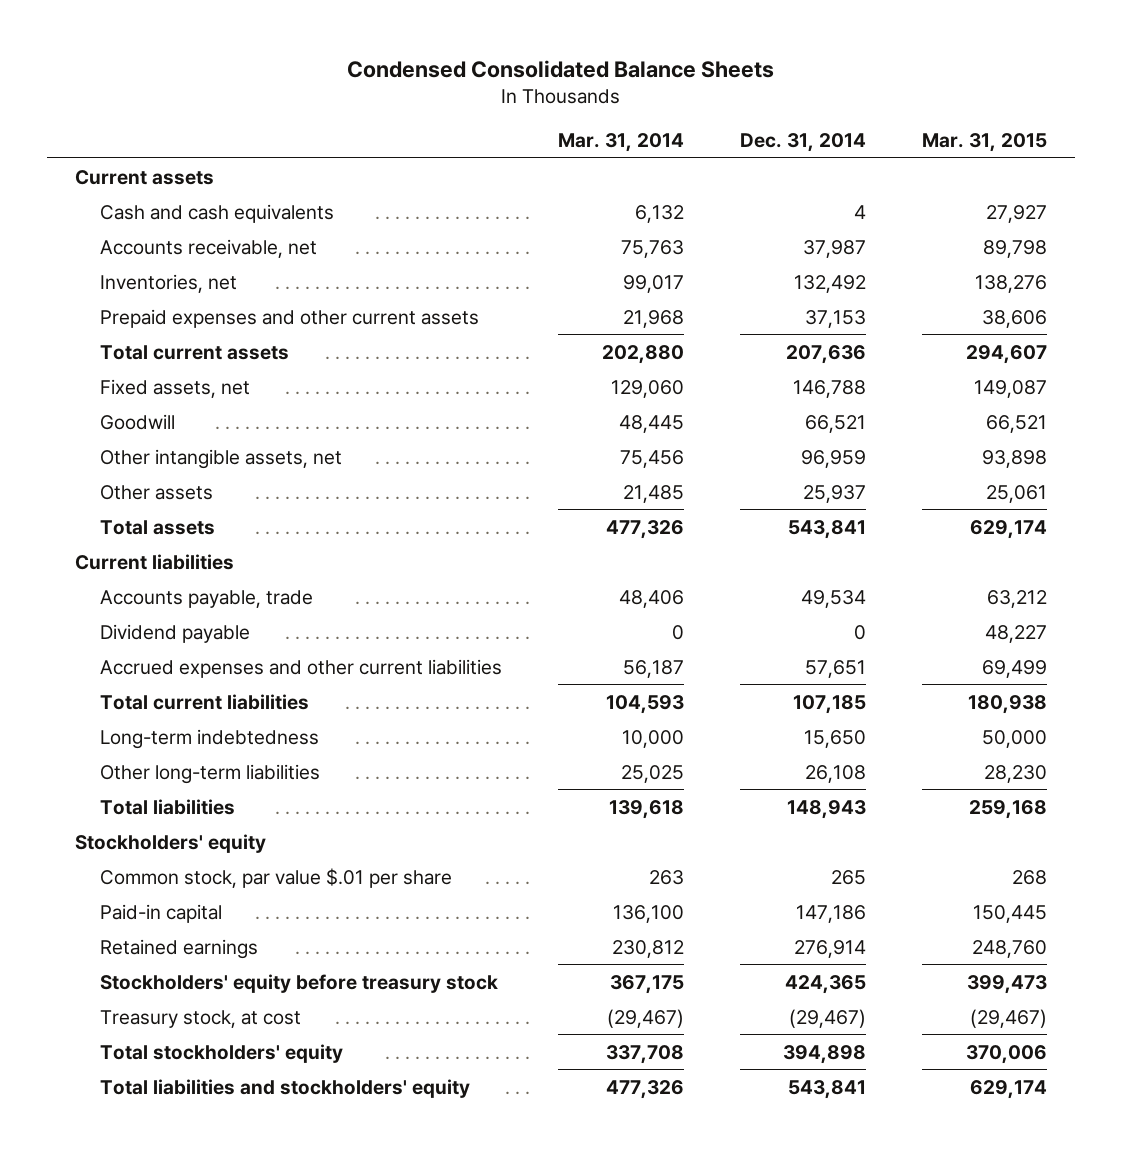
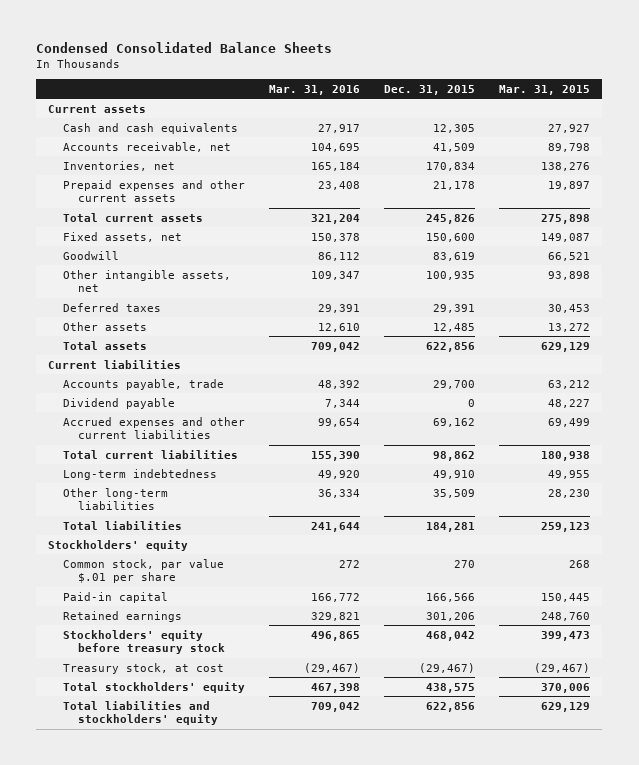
- | Mar. 31, 2014 | Dec. 31, 2014 | Mar. 31, 2015
+ | Mar. 31, 2016 | Dec. 31, 2015 | Mar. 31, 2015
- Prepaid expenses and other current assets | 21,968 | 37,153 | 38,606
- Total current assets | 202,880 | 207,636 | 294,607
+ Prepaid expenses and other current assets | 23,408 | 21,178 | 19,897
+ Total current assets | 321,204 | 245,826 | 275,898
- Other assets | 21,485 | 25,937 | 25,061
- Total assets | 477,326 | 543,841 | 629,174
+ Deferred taxes | 29,391 | 29,391 | 30,453
+ Other assets | 12,610 | 12,485 | 13,272
+ Total assets | 709,042 | 622,856 | 629,129
- Long-term indebtedness | 10,000 | 15,650 | 50,000
+ Long-term indebtedness | 49,920 | 49,910 | 49,955
- Total liabilities | 139,618 | 148,943 | 259,168
+ Total liabilities | 241,644 | 184,281 | 259,123
- Total liabilities and stockholders' equity | 477,326 | 543,841 | 629,174
+ Total liabilities and stockholders' equity | 709,042 | 622,856 | 629,129

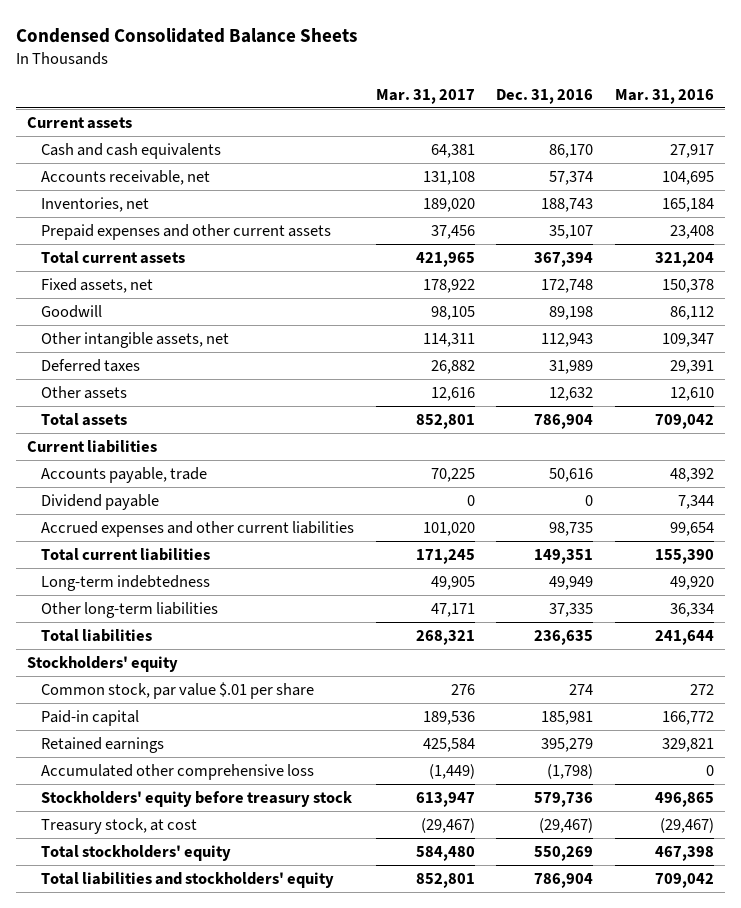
- | Mar. 31, 2016 | Dec. 31, 2015 | Mar. 31, 2015
+ | Mar. 31, 2017 | Dec. 31, 2016 | Mar. 31, 2016
+ Accumulated other comprehensive loss | (1,449) | (1,798) | 0

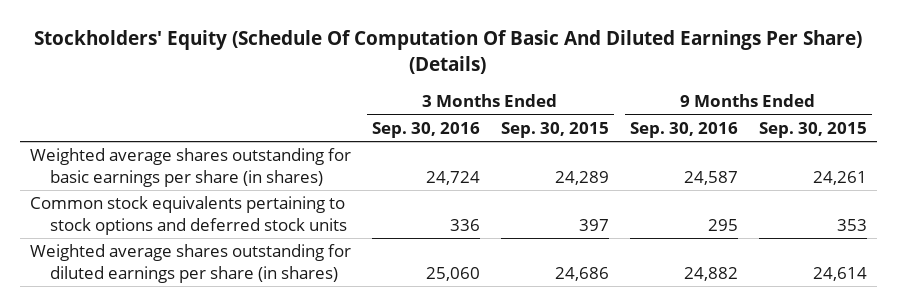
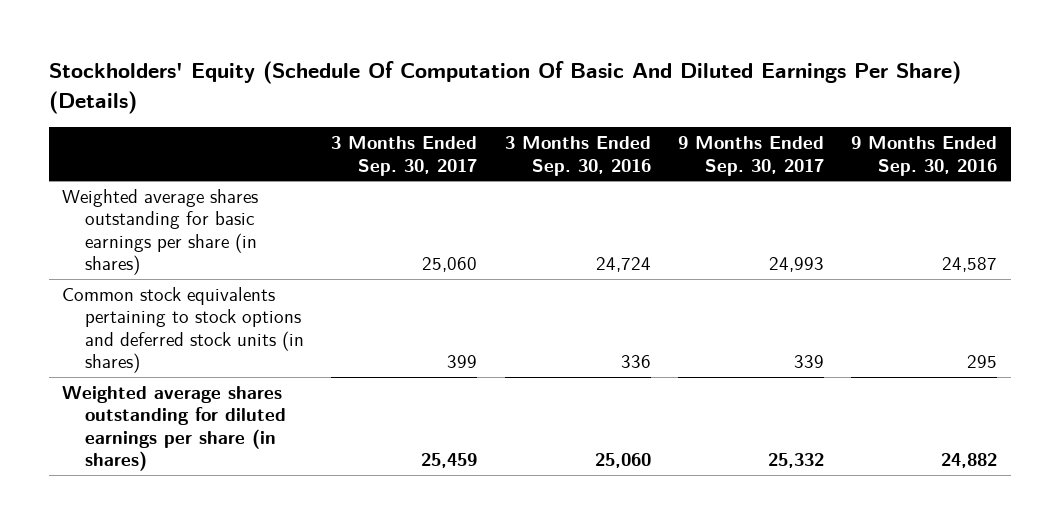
- | 3 Months Ended Sep. 30, 2016 | 3 Months Ended Sep. 30, 2015 | 9 Months Ended Sep. 30, 2016 | 9 Months Ended Sep. 30, 2015
+ | 3 Months Ended Sep. 30, 2017 | 3 Months Ended Sep. 30, 2016 | 9 Months Ended Sep. 30, 2017 | 9 Months Ended Sep. 30, 2016
- Common stock equivalents pertaining to stock options and deferred stock units | 336 | 397 | 295 | 353
+ Common stock equivalents pertaining to stock options and deferred stock units (in shares) | 399 | 336 | 339 | 295

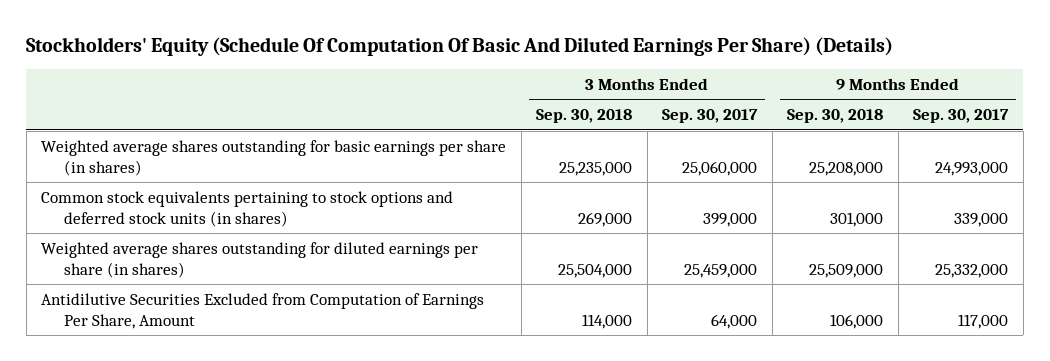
- | 3 Months Ended Sep. 30, 2017 | 3 Months Ended Sep. 30, 2016 | 9 Months Ended Sep. 30, 2017 | 9 Months Ended Sep. 30, 2016
+ | 3 Months Ended Sep. 30, 2018 | 3 Months Ended Sep. 30, 2017 | 9 Months Ended Sep. 30, 2018 | 9 Months Ended Sep. 30, 2017
- Weighted average shares outstanding for basic earnings per share (in shares) | 25,060 | 24,724 | 24,993 | 24,587
- Common stock equivalents pertaining to stock options and deferred stock units (in shares) | 399 | 336 | 339 | 295
- Weighted average shares outstanding for diluted earnings per share (in shares) | 25,459 | 25,060 | 25,332 | 24,882
+ Weighted average shares outstanding for basic earnings per share (in shares) | 25,235,000 | 25,060,000 | 25,208,000 | 24,993,000
+ Common stock equivalents pertaining to stock options and deferred stock units (in shares) | 269,000 | 399,000 | 301,000 | 339,000
+ Weighted average shares outstanding for diluted earnings per share (in shares) | 25,504,000 | 25,459,000 | 25,509,000 | 25,332,000
+ Antidilutive Securities Excluded from Computation of Earnings Per Share, Amount | 114,000 | 64,000 | 106,000 | 117,000

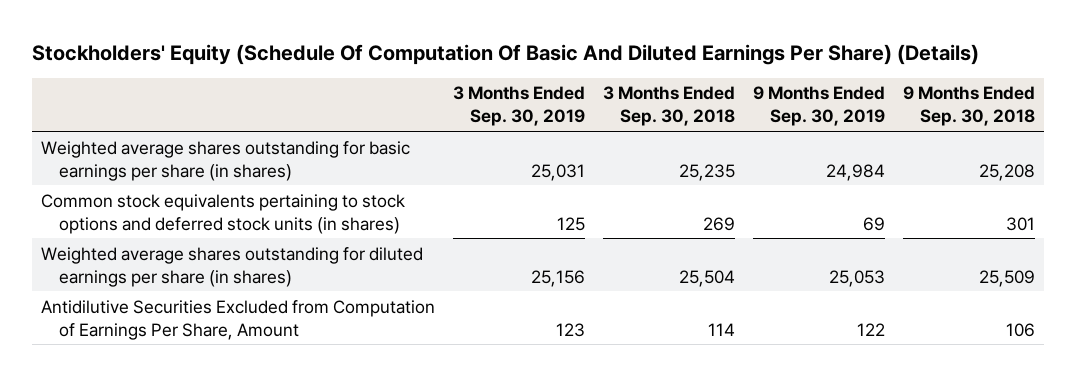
- | 3 Months Ended Sep. 30, 2018 | 3 Months Ended Sep. 30, 2017 | 9 Months Ended Sep. 30, 2018 | 9 Months Ended Sep. 30, 2017
+ | 3 Months Ended Sep. 30, 2019 | 3 Months Ended Sep. 30, 2018 | 9 Months Ended Sep. 30, 2019 | 9 Months Ended Sep. 30, 2018
- Weighted average shares outstanding for basic earnings per share (in shares) | 25,235,000 | 25,060,000 | 25,208,000 | 24,993,000
- Common stock equivalents pertaining to stock options and deferred stock units (in shares) | 269,000 | 399,000 | 301,000 | 339,000
- Weighted average shares outstanding for diluted earnings per share (in shares) | 25,504,000 | 25,459,000 | 25,509,000 | 25,332,000
- Antidilutive Securities Excluded from Computation of Earnings Per Share, Amount | 114,000 | 64,000 | 106,000 | 117,000
+ Weighted average shares outstanding for basic earnings per share (in shares) | 25,031 | 25,235 | 24,984 | 25,208
+ Common stock equivalents pertaining to stock options and deferred stock units (in shares) | 125 | 269 | 69 | 301
+ Weighted average shares outstanding for diluted earnings per share (in shares) | 25,156 | 25,504 | 25,053 | 25,509
+ Antidilutive Securities Excluded from Computation of Earnings Per Share, Amount | 123 | 114 | 122 | 106

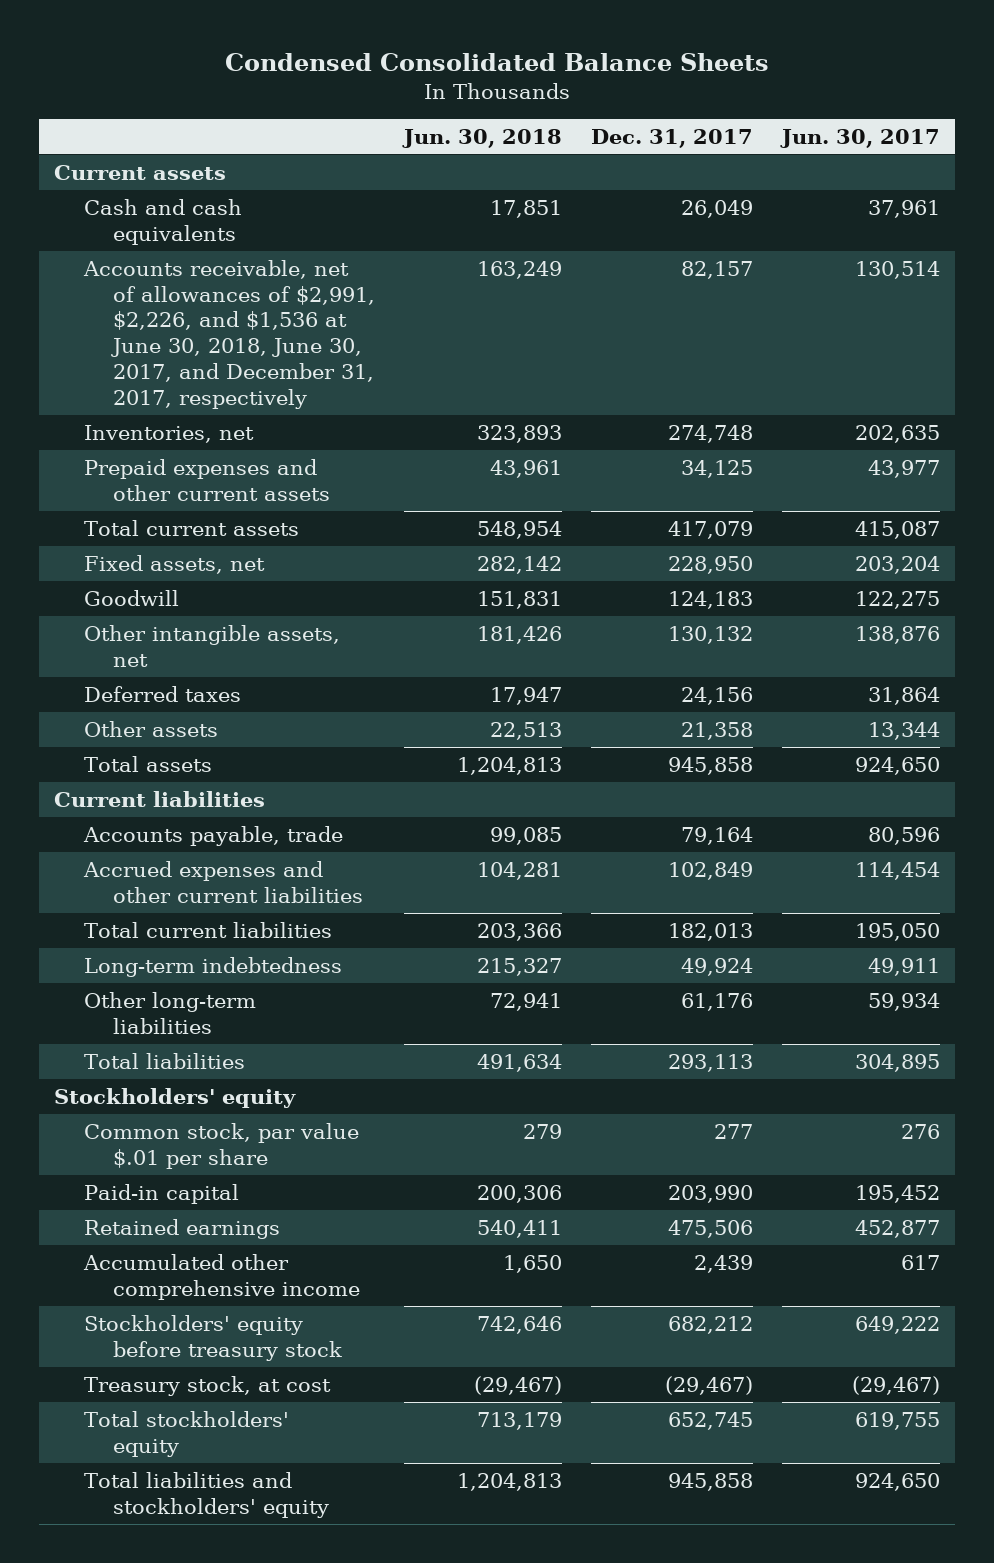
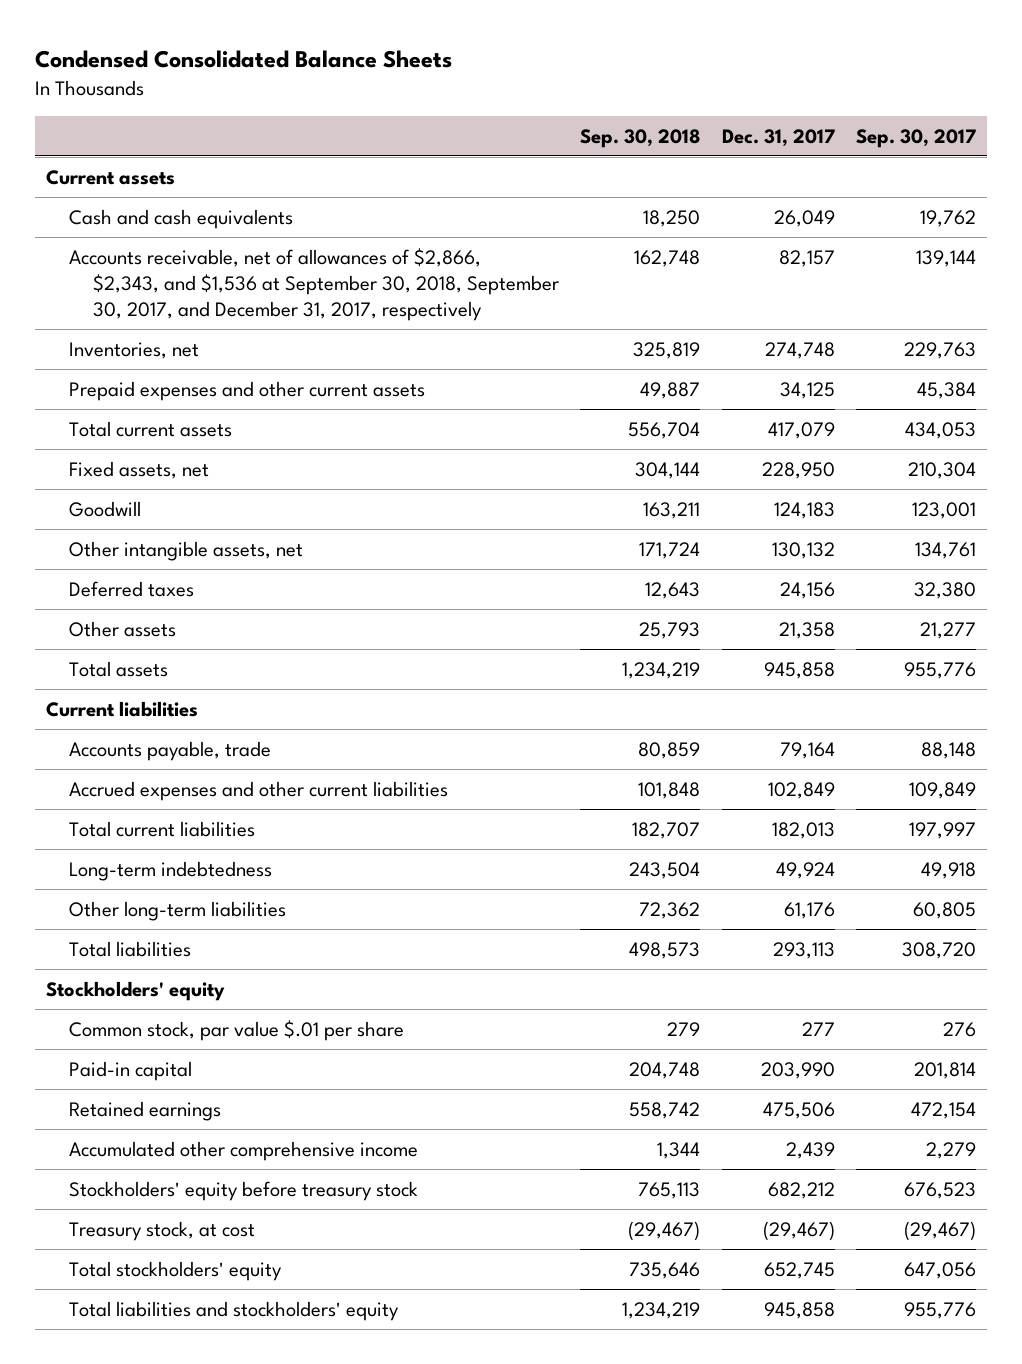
- | Jun. 30, 2018 | Dec. 31, 2017 | Jun. 30, 2017
+ | Sep. 30, 2018 | Dec. 31, 2017 | Sep. 30, 2017
- Accounts receivable, net of allowances of $2,991, $2,226, and $1,536 at June 30, 2018, June 30, 2017, and December 31, 2017, respectively | 163,249 | 82,157 | 130,514
+ Accounts receivable, net of allowances of $2,866, $2,343, and $1,536 at September 30, 2018, September 30, 2017, and December 31, 2017, respectively | 162,748 | 82,157 | 139,144

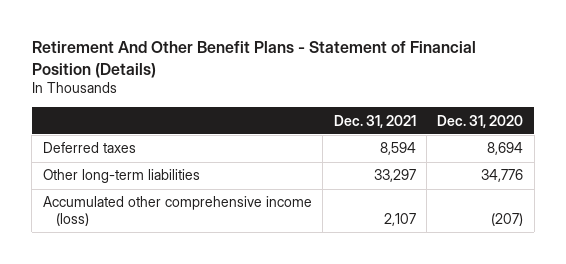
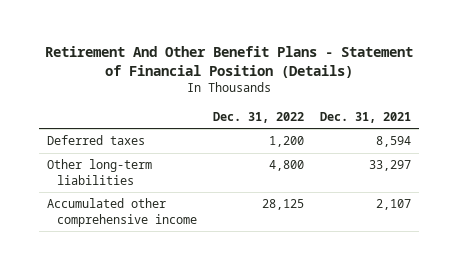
- | Dec. 31, 2021 | Dec. 31, 2020
+ | Dec. 31, 2022 | Dec. 31, 2021
- Accumulated other comprehensive income (loss) | 2,107 | (207)
+ Accumulated other comprehensive income | 28,125 | 2,107

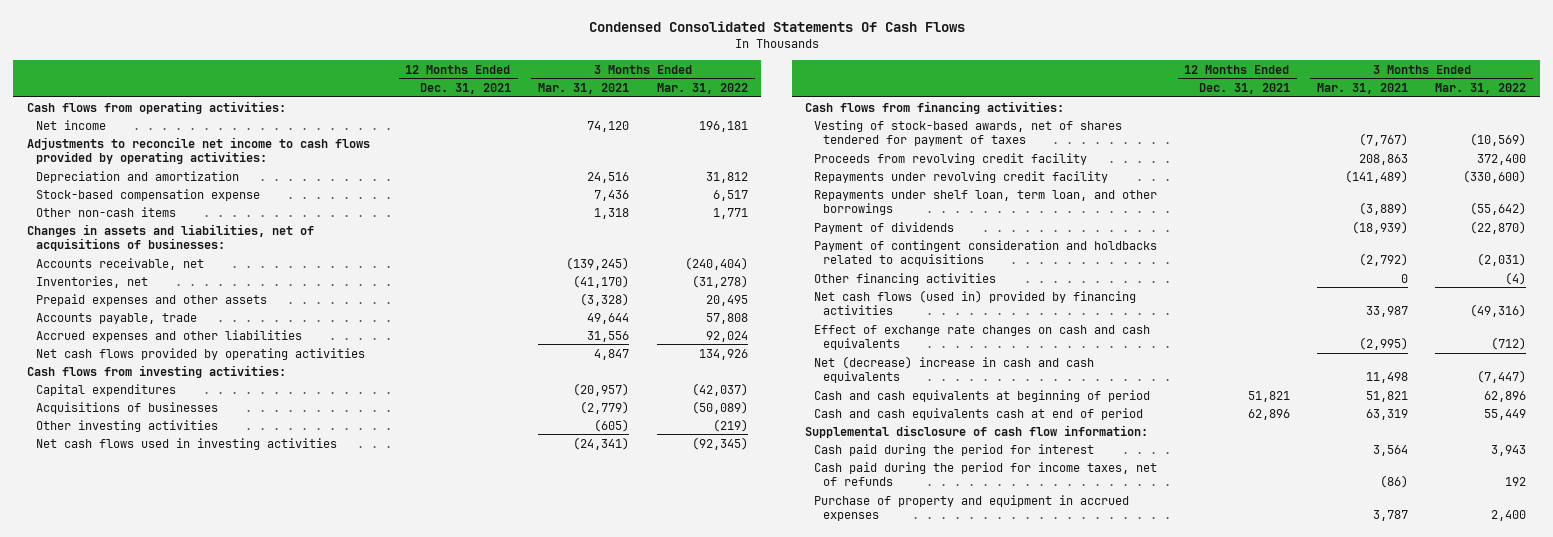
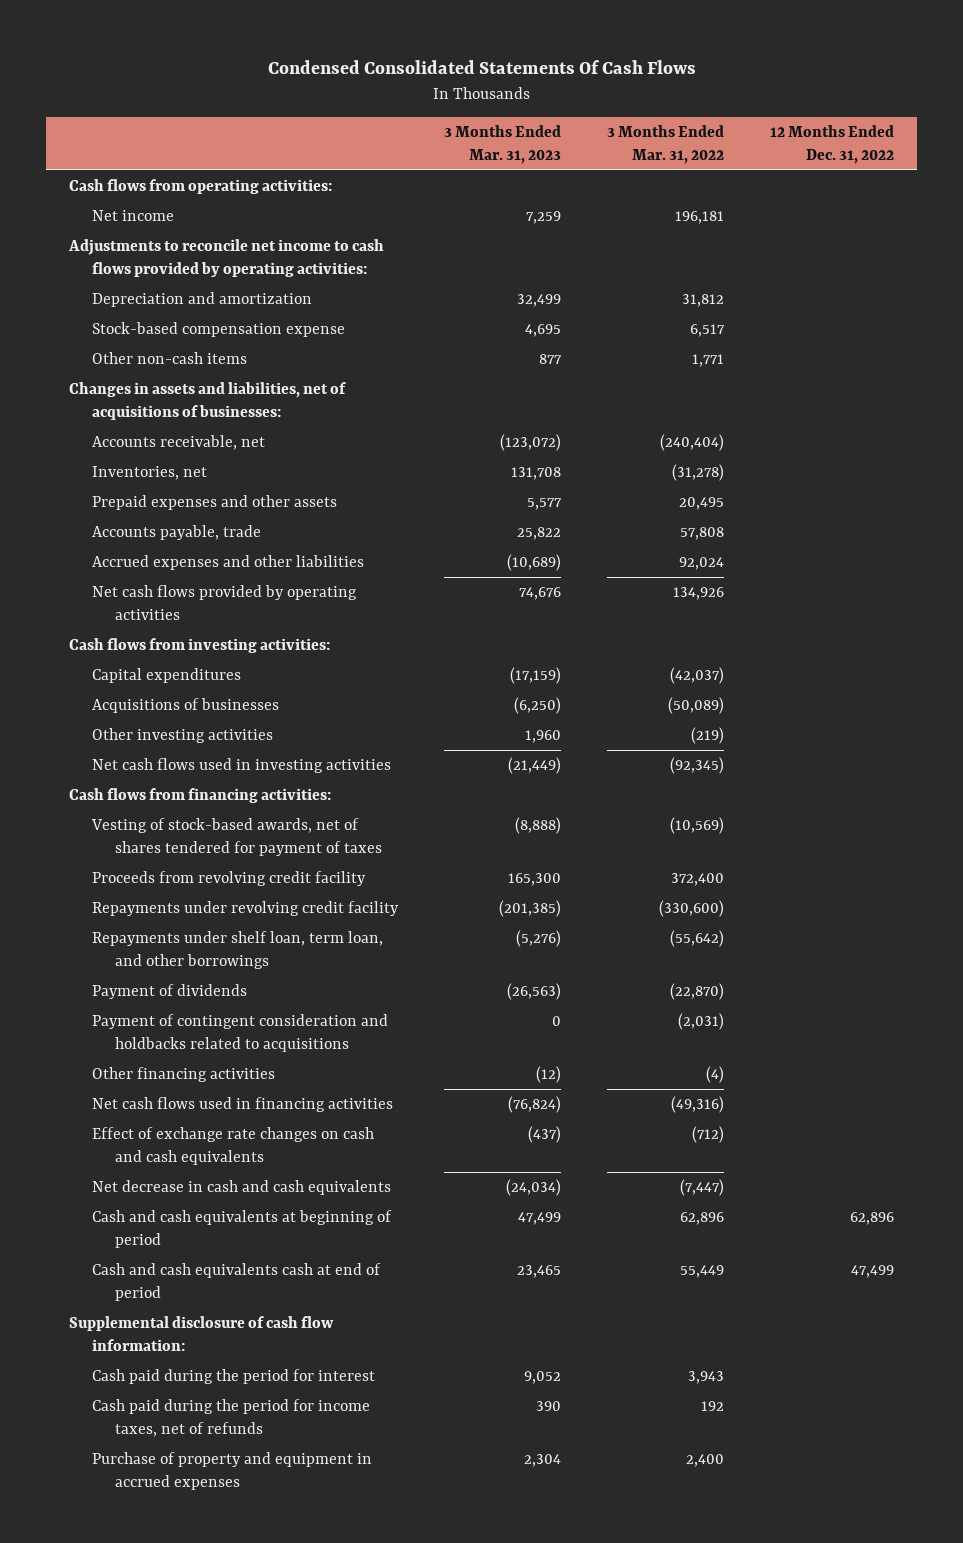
- | 12 Months Ended Dec. 31, 2021 | 3 Months Ended Mar. 31, 2021 | 3 Months Ended Mar. 31, 2022
+ | 3 Months Ended Mar. 31, 2023 | 3 Months Ended Mar. 31, 2022 | 12 Months Ended Dec. 31, 2022
- Net cash flows (used in) provided by financing activities | | 33,987 | (49,316)
+ Net cash flows used in financing activities | (76,824) | (49,316) |
- Net (decrease) increase in cash and cash equivalents | | 11,498 | (7,447)
+ Net decrease in cash and cash equivalents | (24,034) | (7,447) |

